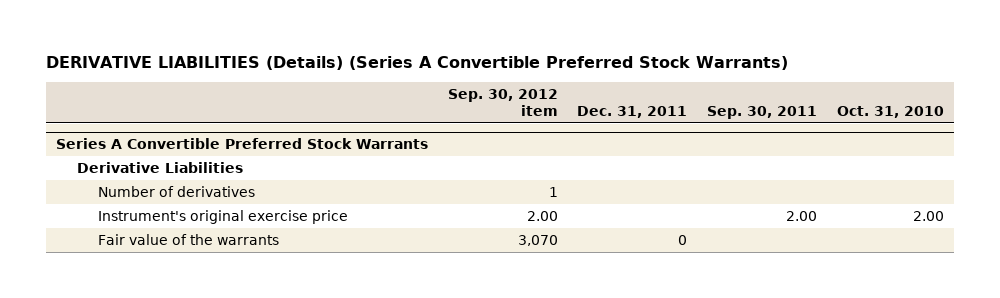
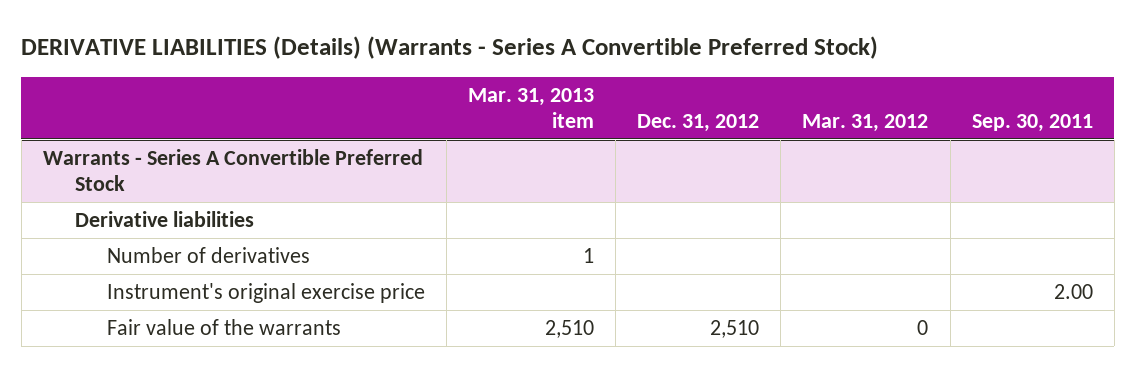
- DERIVATIVE LIABILITIES (Details) (Series A Convertible Preferred Stock Warrants)
+ DERIVATIVE LIABILITIES (Details) (Warrants - Series A Convertible Preferred Stock)
- | Sep. 30, 2012 item | Dec. 31, 2011 | Sep. 30, 2011 | Oct. 31, 2010
+ | Mar. 31, 2013 item | Dec. 31, 2012 | Mar. 31, 2012 | Sep. 30, 2011
- Series A Convertible Preferred Stock Warrants
- Derivative Liabilities
+ Warrants - Series A Convertible Preferred Stock
+ Derivative liabilities

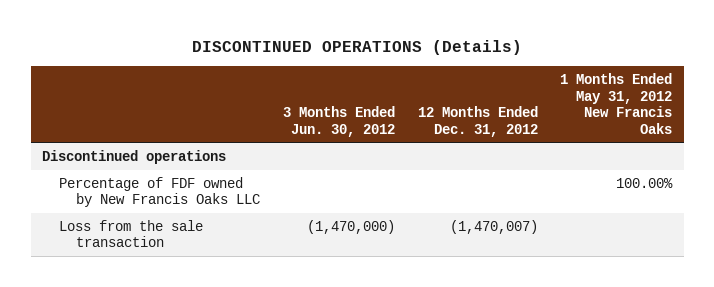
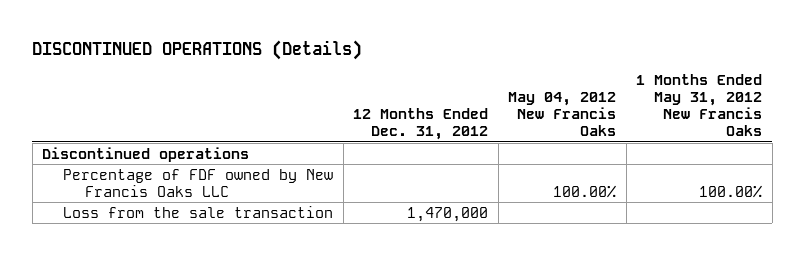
- | 3 Months Ended Jun. 30, 2012 | 12 Months Ended Dec. 31, 2012 | 1 Months Ended May 31, 2012 New Francis Oaks
+ | 12 Months Ended Dec. 31, 2012 | May 04, 2012 New Francis Oaks | 1 Months Ended May 31, 2012 New Francis Oaks
- Loss from the sale transaction | (1,470,000) | (1,470,007) |
+ Loss from the sale transaction | 1,470,000 | |

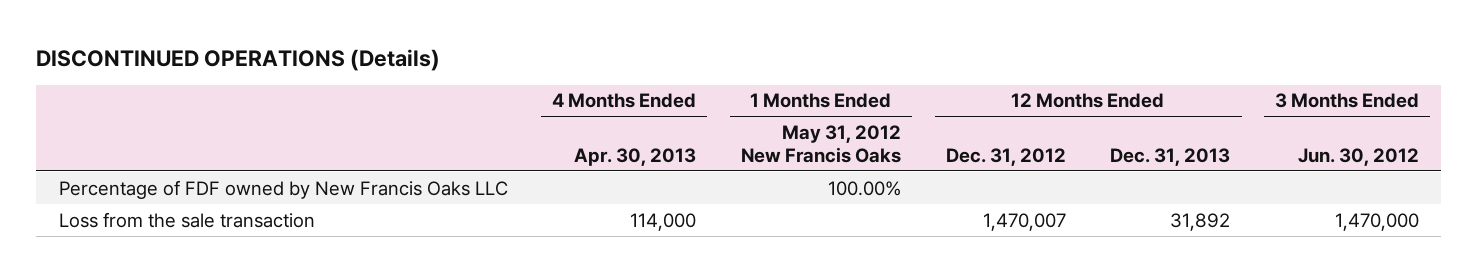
- | 12 Months Ended Dec. 31, 2012 | May 04, 2012 New Francis Oaks | 1 Months Ended May 31, 2012 New Francis Oaks
+ | 4 Months Ended Apr. 30, 2013 | 1 Months Ended May 31, 2012 New Francis Oaks | 12 Months Ended Dec. 31, 2012 | 12 Months Ended Dec. 31, 2013 | 3 Months Ended Jun. 30, 2012
- Discontinued operations
- Loss from the sale transaction | 1,470,000 | |
+ Loss from the sale transaction | 114,000 | | 1,470,007 | 31,892 | 1,470,000

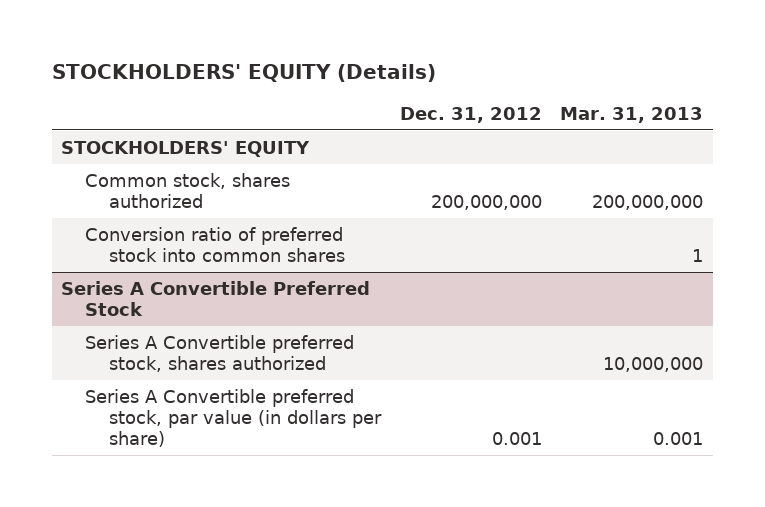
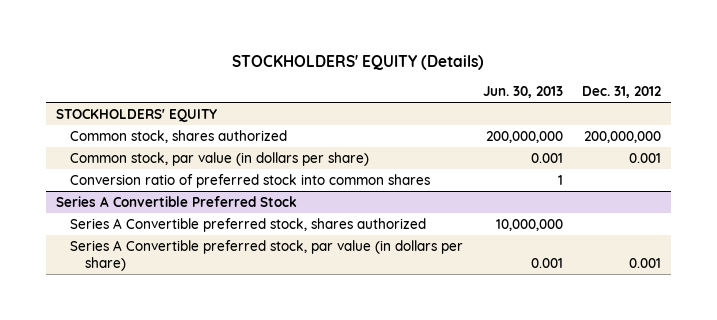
- | Dec. 31, 2012 | Mar. 31, 2013
+ | Jun. 30, 2013 | Dec. 31, 2012
+ Common stock, par value (in dollars per share) | 0.001 | 0.001

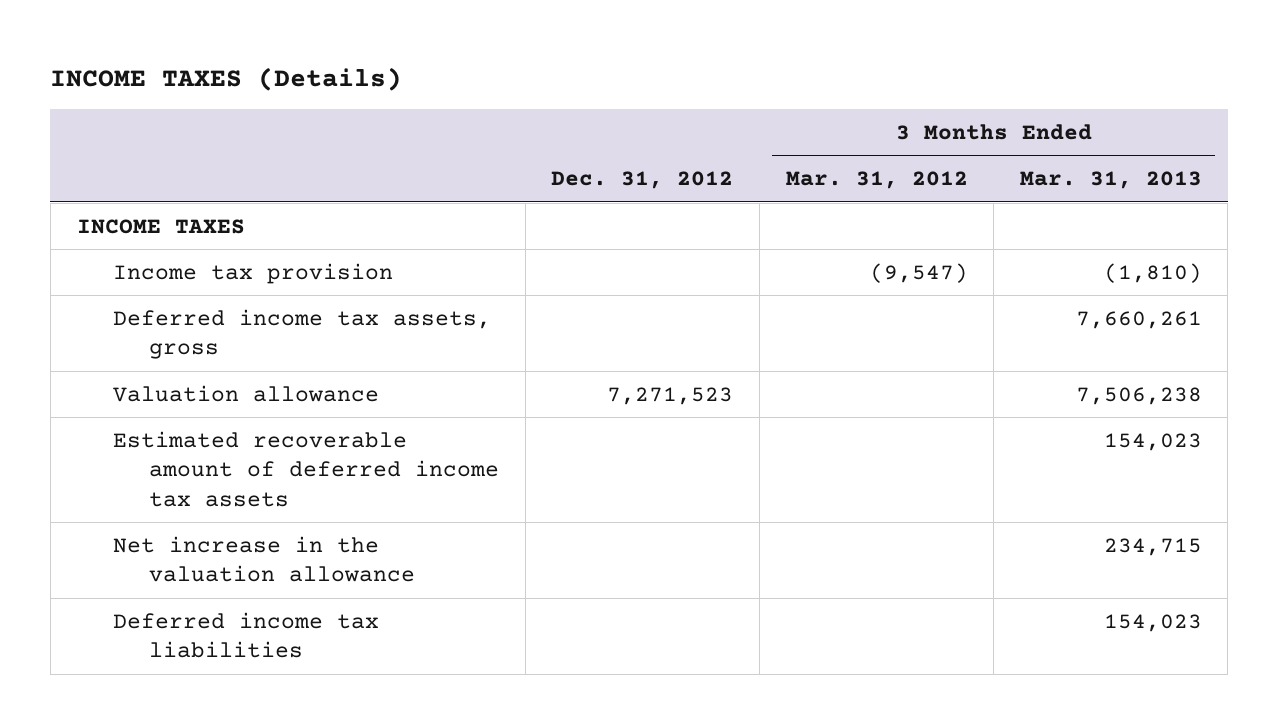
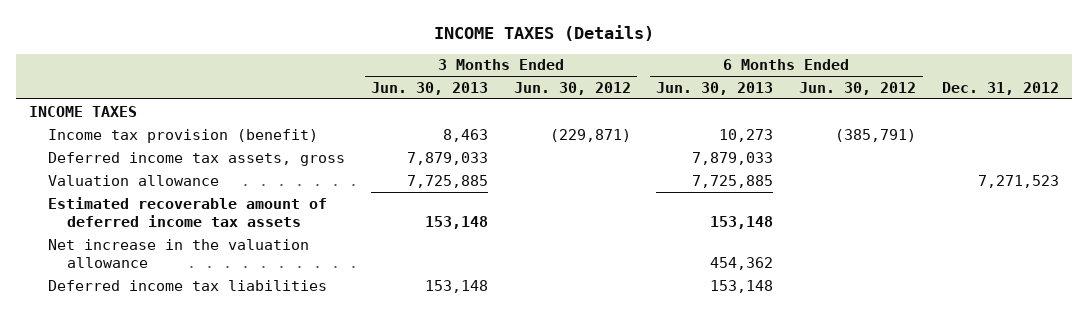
- | Dec. 31, 2012 | 3 Months Ended Mar. 31, 2012 | 3 Months Ended Mar. 31, 2013
+ | 3 Months Ended Jun. 30, 2013 | 3 Months Ended Jun. 30, 2012 | 6 Months Ended Jun. 30, 2013 | 6 Months Ended Jun. 30, 2012 | Dec. 31, 2012
- Income tax provision | | (9,547) | (1,810)
+ Income tax provision (benefit) | 8,463 | (229,871) | 10,273 | (385,791) |

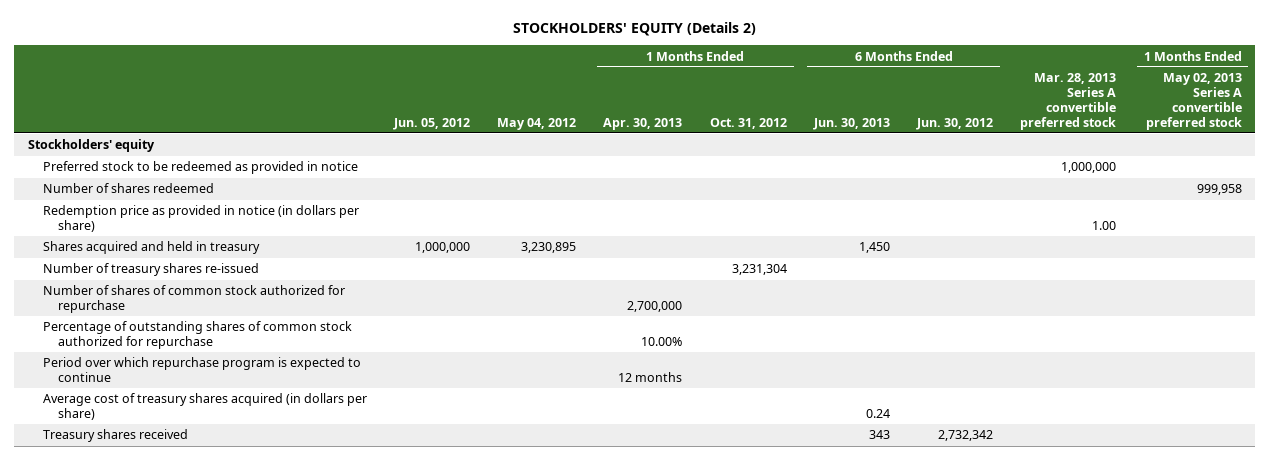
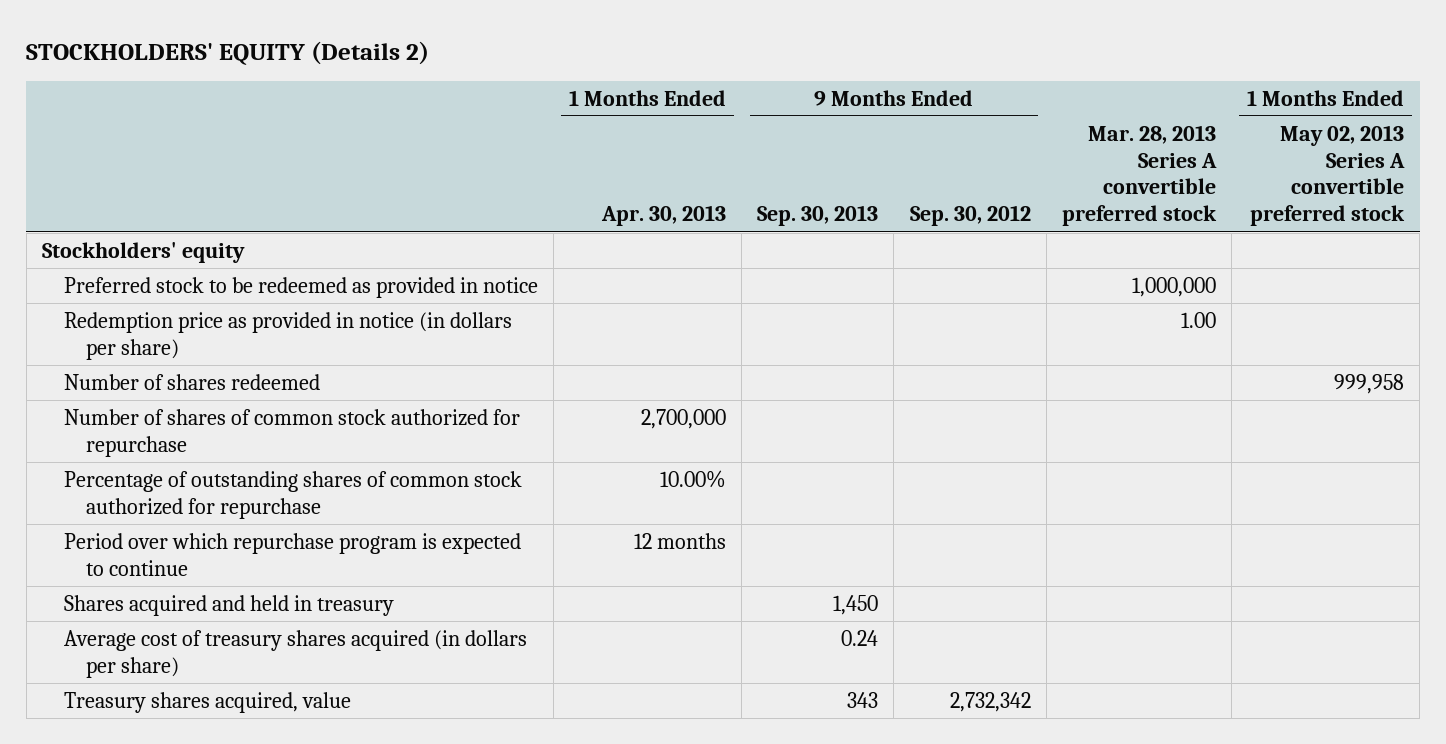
- | Jun. 05, 2012 | May 04, 2012 | 1 Months Ended Apr. 30, 2013 | 1 Months Ended Oct. 31, 2012 | 6 Months Ended Jun. 30, 2013 | 6 Months Ended Jun. 30, 2012 | Mar. 28, 2013 Series A convertible preferred stock | 1 Months Ended May 02, 2013 Series A convertible preferred stock
+ | 1 Months Ended Apr. 30, 2013 | 9 Months Ended Sep. 30, 2013 | 9 Months Ended Sep. 30, 2012 | Mar. 28, 2013 Series A convertible preferred stock | 1 Months Ended May 02, 2013 Series A convertible preferred stock
- Number of treasury shares re-issued | | | | 3,231,304 | | | |
moved down: Number of shares redeemed | | | | | 999,958
moved down: Shares acquired and held in treasury | | 1,450 | | |
- Treasury shares received | | | | | 343 | 2,732,342 | |
+ Treasury shares acquired, value | | 343 | 2,732,342 | |

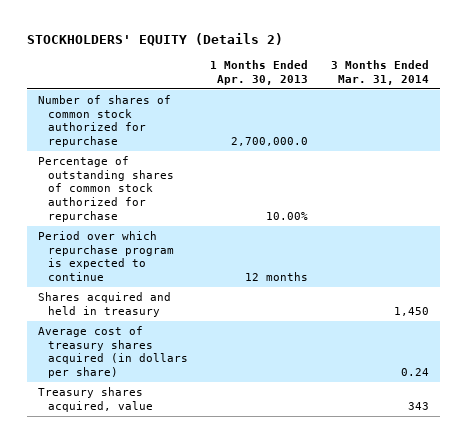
- | 1 Months Ended Apr. 30, 2013 | 9 Months Ended Sep. 30, 2013 | 9 Months Ended Sep. 30, 2012 | Mar. 28, 2013 Series A convertible preferred stock | 1 Months Ended May 02, 2013 Series A convertible preferred stock
+ | 1 Months Ended Apr. 30, 2013 | 3 Months Ended Mar. 31, 2014
- Stockholders' equity
- Preferred stock to be redeemed as provided in notice | | | | 1,000,000 |
- Redemption price as provided in notice (in dollars per share) | | | | 1.00 |
- Number of shares redeemed | | | | | 999,958
- Number of shares of common stock authorized for repurchase | 2,700,000 | | | |
+ Number of shares of common stock authorized for repurchase | 2,700,000.0 |

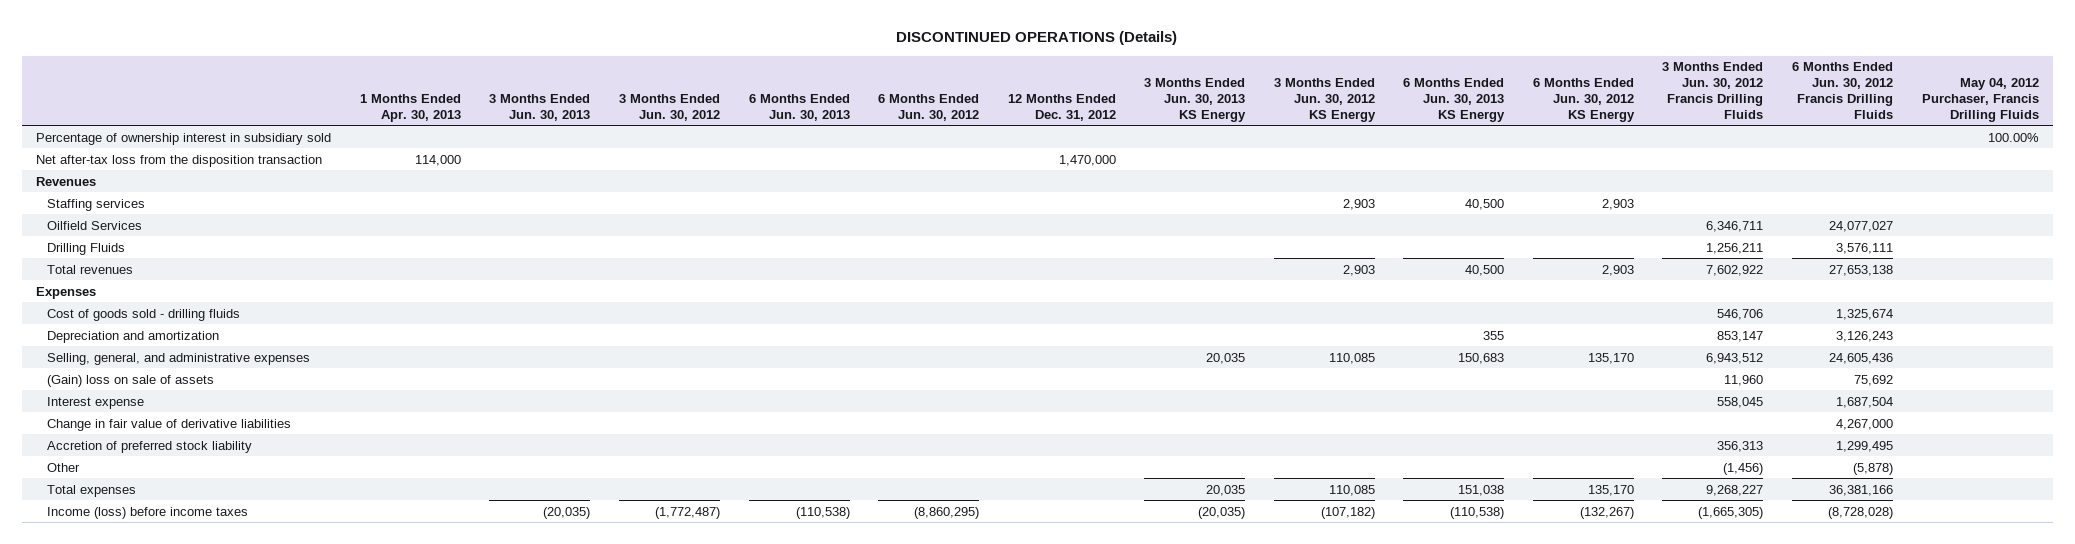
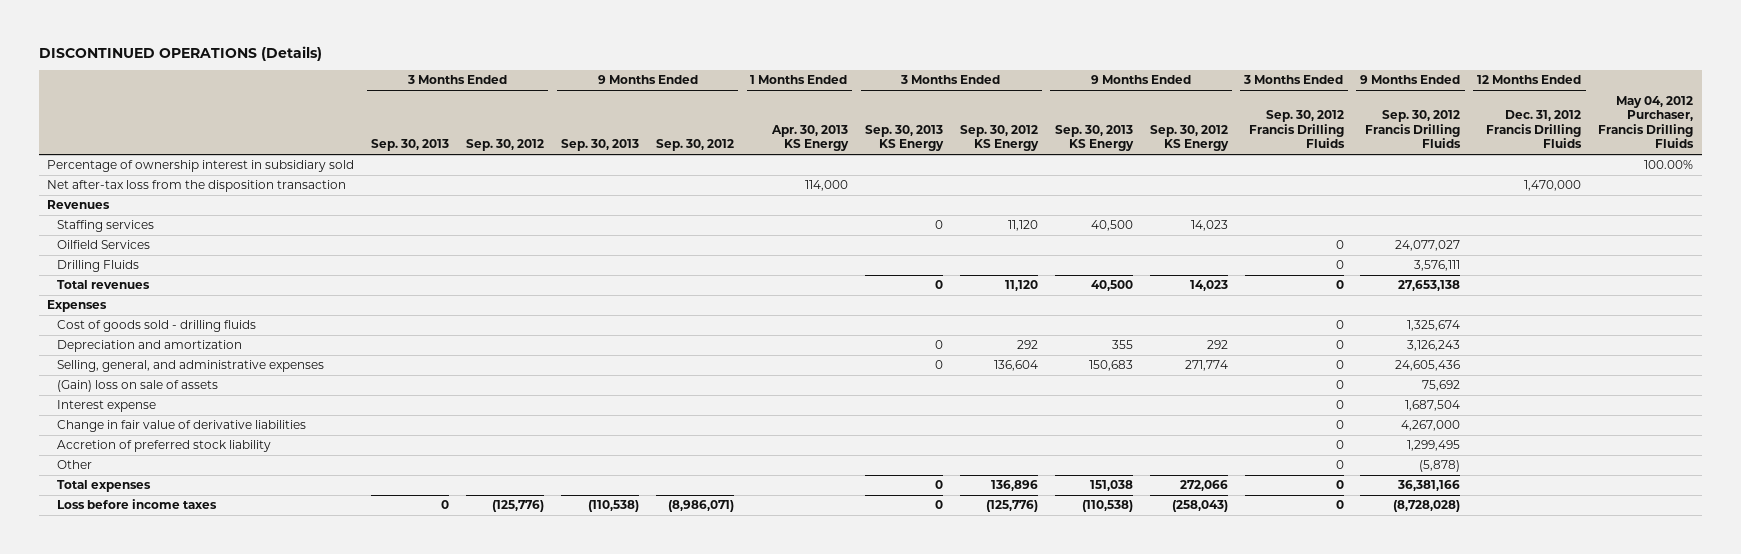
- | 1 Months Ended Apr. 30, 2013 | 3 Months Ended Jun. 30, 2013 | 3 Months Ended Jun. 30, 2012 | 6 Months Ended Jun. 30, 2013 | 6 Months Ended Jun. 30, 2012 | 12 Months Ended Dec. 31, 2012 | 3 Months Ended Jun. 30, 2013 KS Energy | 3 Months Ended Jun. 30, 2012 KS Energy | 6 Months Ended Jun. 30, 2013 KS Energy | 6 Months Ended Jun. 30, 2012 KS Energy | 3 Months Ended Jun. 30, 2012 Francis Drilling Fluids | 6 Months Ended Jun. 30, 2012 Francis Drilling Fluids | May 04, 2012 Purchaser, Francis Drilling Fluids
+ | 3 Months Ended Sep. 30, 2013 | 3 Months Ended Sep. 30, 2012 | 9 Months Ended Sep. 30, 2013 | 9 Months Ended Sep. 30, 2012 | 1 Months Ended Apr. 30, 2013 KS Energy | 3 Months Ended Sep. 30, 2013 KS Energy | 3 Months Ended Sep. 30, 2012 KS Energy | 9 Months Ended Sep. 30, 2013 KS Energy | 9 Months Ended Sep. 30, 2012 KS Energy | 3 Months Ended Sep. 30, 2012 Francis Drilling Fluids | 9 Months Ended Sep. 30, 2012 Francis Drilling Fluids | 12 Months Ended Dec. 31, 2012 Francis Drilling Fluids | May 04, 2012 Purchaser, Francis Drilling Fluids
- Income (loss) before income taxes | | (20,035) | (1,772,487) | (110,538) | (8,860,295) | | (20,035) | (107,182) | (110,538) | (132,267) | (1,665,305) | (8,728,028) |
+ Loss before income taxes | 0 | (125,776) | (110,538) | (8,986,071) | | 0 | (125,776) | (110,538) | (258,043) | 0 | (8,728,028) | |

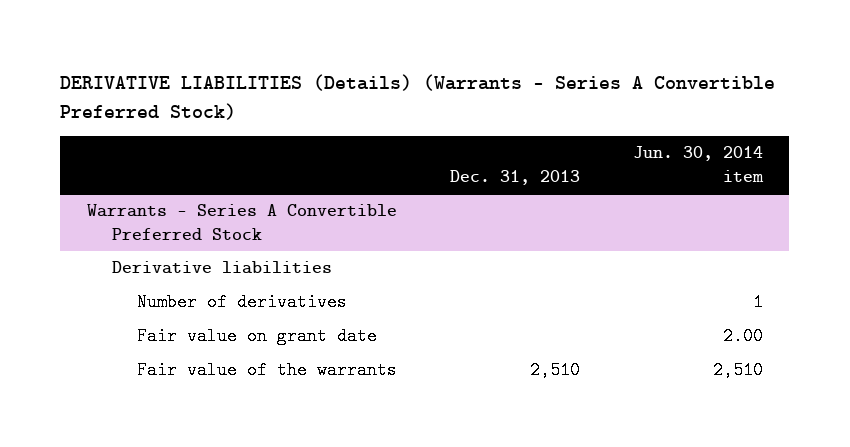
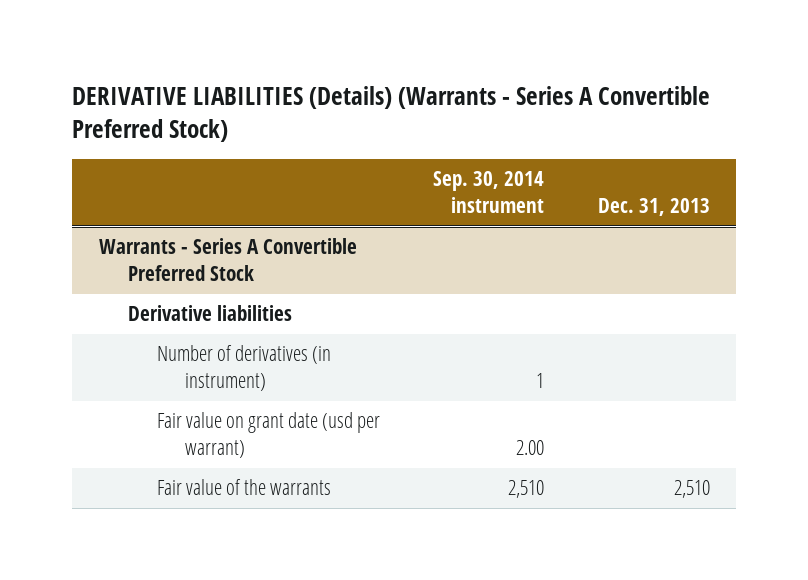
- | Dec. 31, 2013 | Jun. 30, 2014 item
+ | Sep. 30, 2014 instrument | Dec. 31, 2013
@ Warrants - Series A Convertible Preferred Stock
- Number of derivatives | | 1
- Fair value on grant date | | 2.00
+ Number of derivatives (in instrument) | 1 |
+ Fair value on grant date (usd per warrant) | 2.00 |

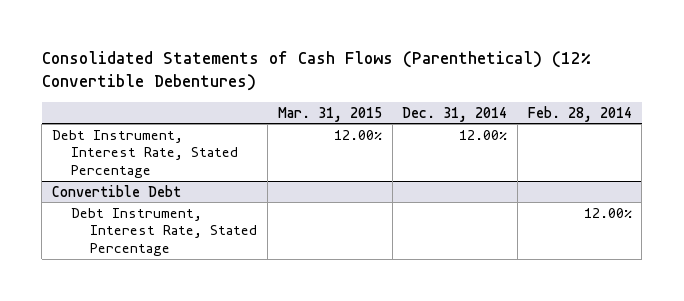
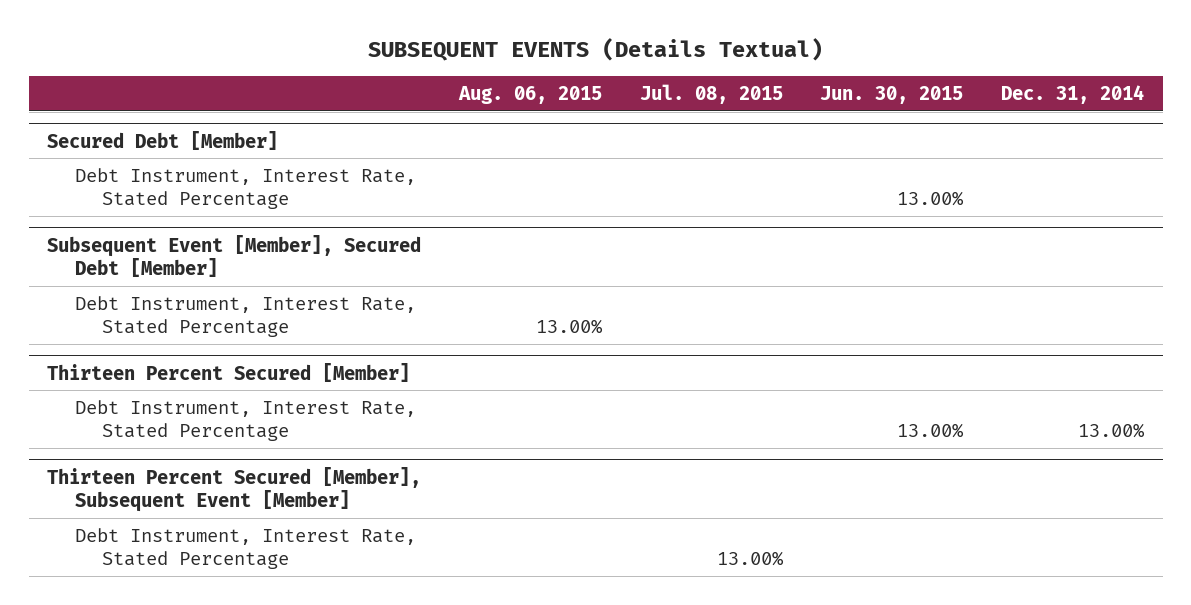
- Consolidated Statements of Cash Flows (Parenthetical) (12% Convertible Debentures)
+ SUBSEQUENT EVENTS (Details Textual)
- | Mar. 31, 2015 | Dec. 31, 2014 | Feb. 28, 2014
+ | Aug. 06, 2015 | Jul. 08, 2015 | Jun. 30, 2015 | Dec. 31, 2014
- Debt Instrument, Interest Rate, Stated Percentage | 12.00% | 12.00% |
- Convertible Debt
- Debt Instrument, Interest Rate, Stated Percentage | | | 12.00%
+ Secured Debt [Member]
+ Debt Instrument, Interest Rate, Stated Percentage | | | 13.00% |
+ Subsequent Event [Member], Secured Debt [Member]
+ Debt Instrument, Interest Rate, Stated Percentage | 13.00% | | |
+ Thirteen Percent Secured [Member]
+ Debt Instrument, Interest Rate, Stated Percentage | | | 13.00% | 13.00%
+ Thirteen Percent Secured [Member], Subsequent Event [Member]
+ Debt Instrument, Interest Rate, Stated Percentage | | 13.00% | |

